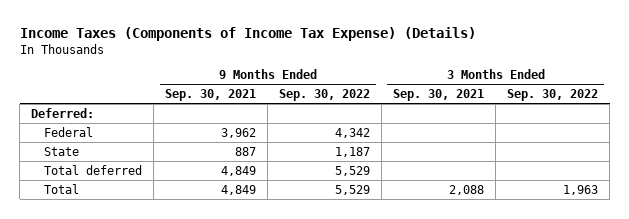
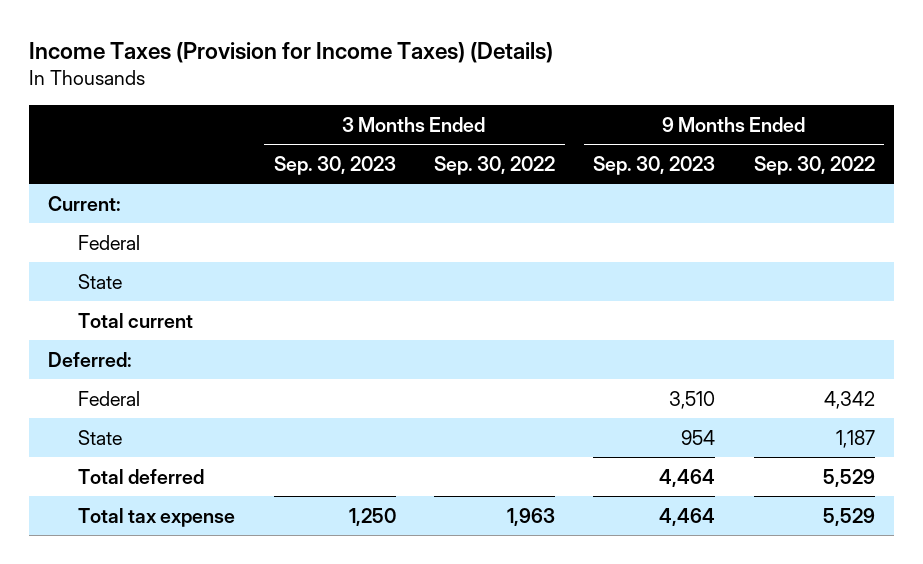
- Income Taxes (Components of Income Tax Expense) (Details)
+ Income Taxes (Provision for Income Taxes) (Details)
- | 9 Months Ended Sep. 30, 2021 | 9 Months Ended Sep. 30, 2022 | 3 Months Ended Sep. 30, 2021 | 3 Months Ended Sep. 30, 2022
+ | 3 Months Ended Sep. 30, 2023 | 3 Months Ended Sep. 30, 2022 | 9 Months Ended Sep. 30, 2023 | 9 Months Ended Sep. 30, 2022
+ Current:
+ Federal
+ State
+ Total current
- Total | 4,849 | 5,529 | 2,088 | 1,963
+ Total tax expense | 1,250 | 1,963 | 4,464 | 5,529

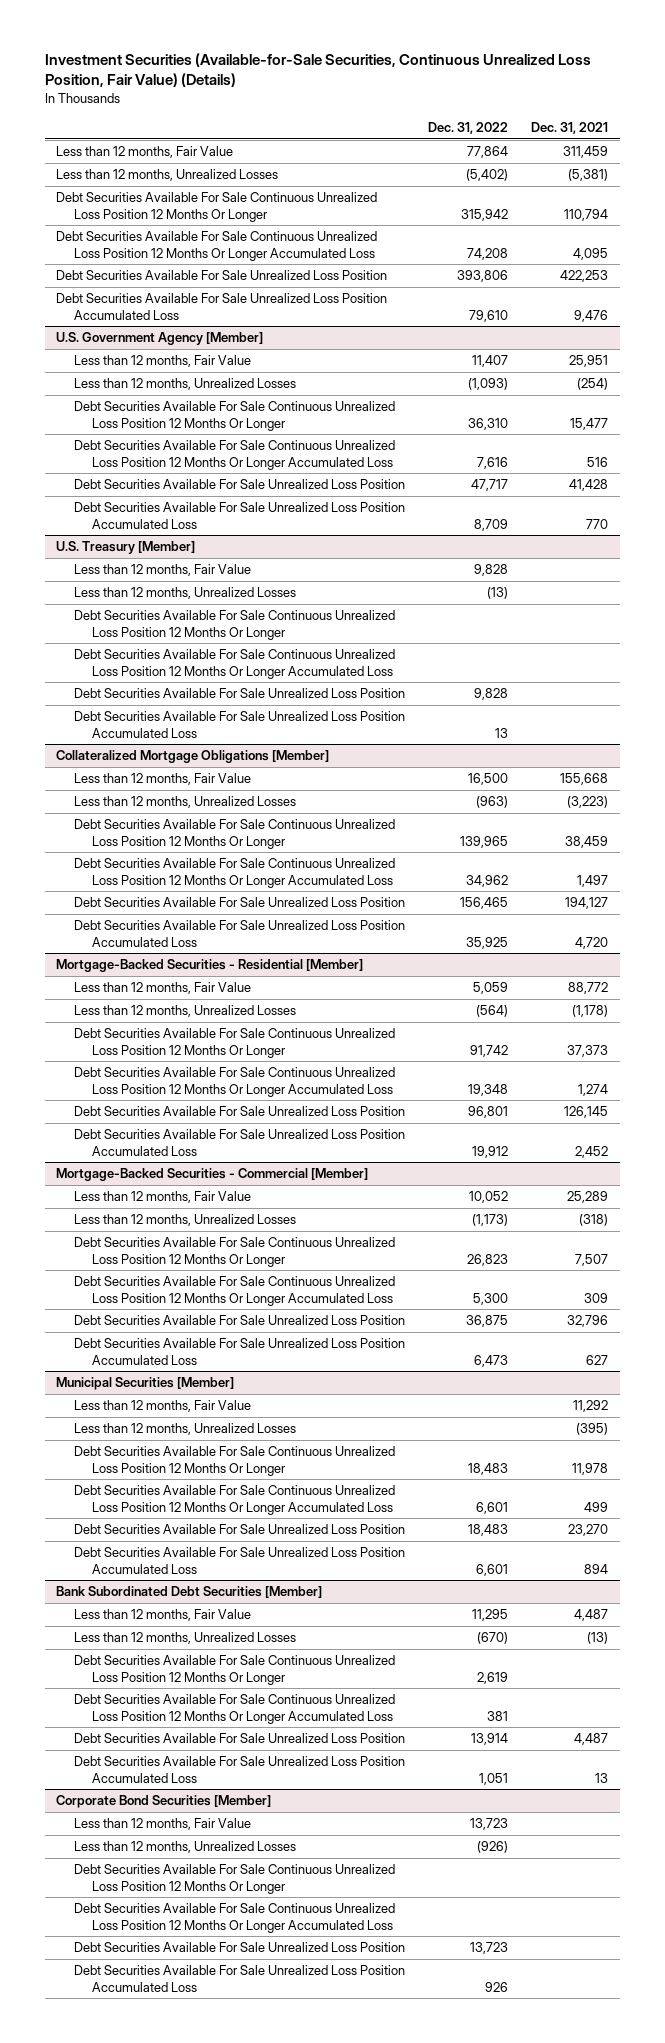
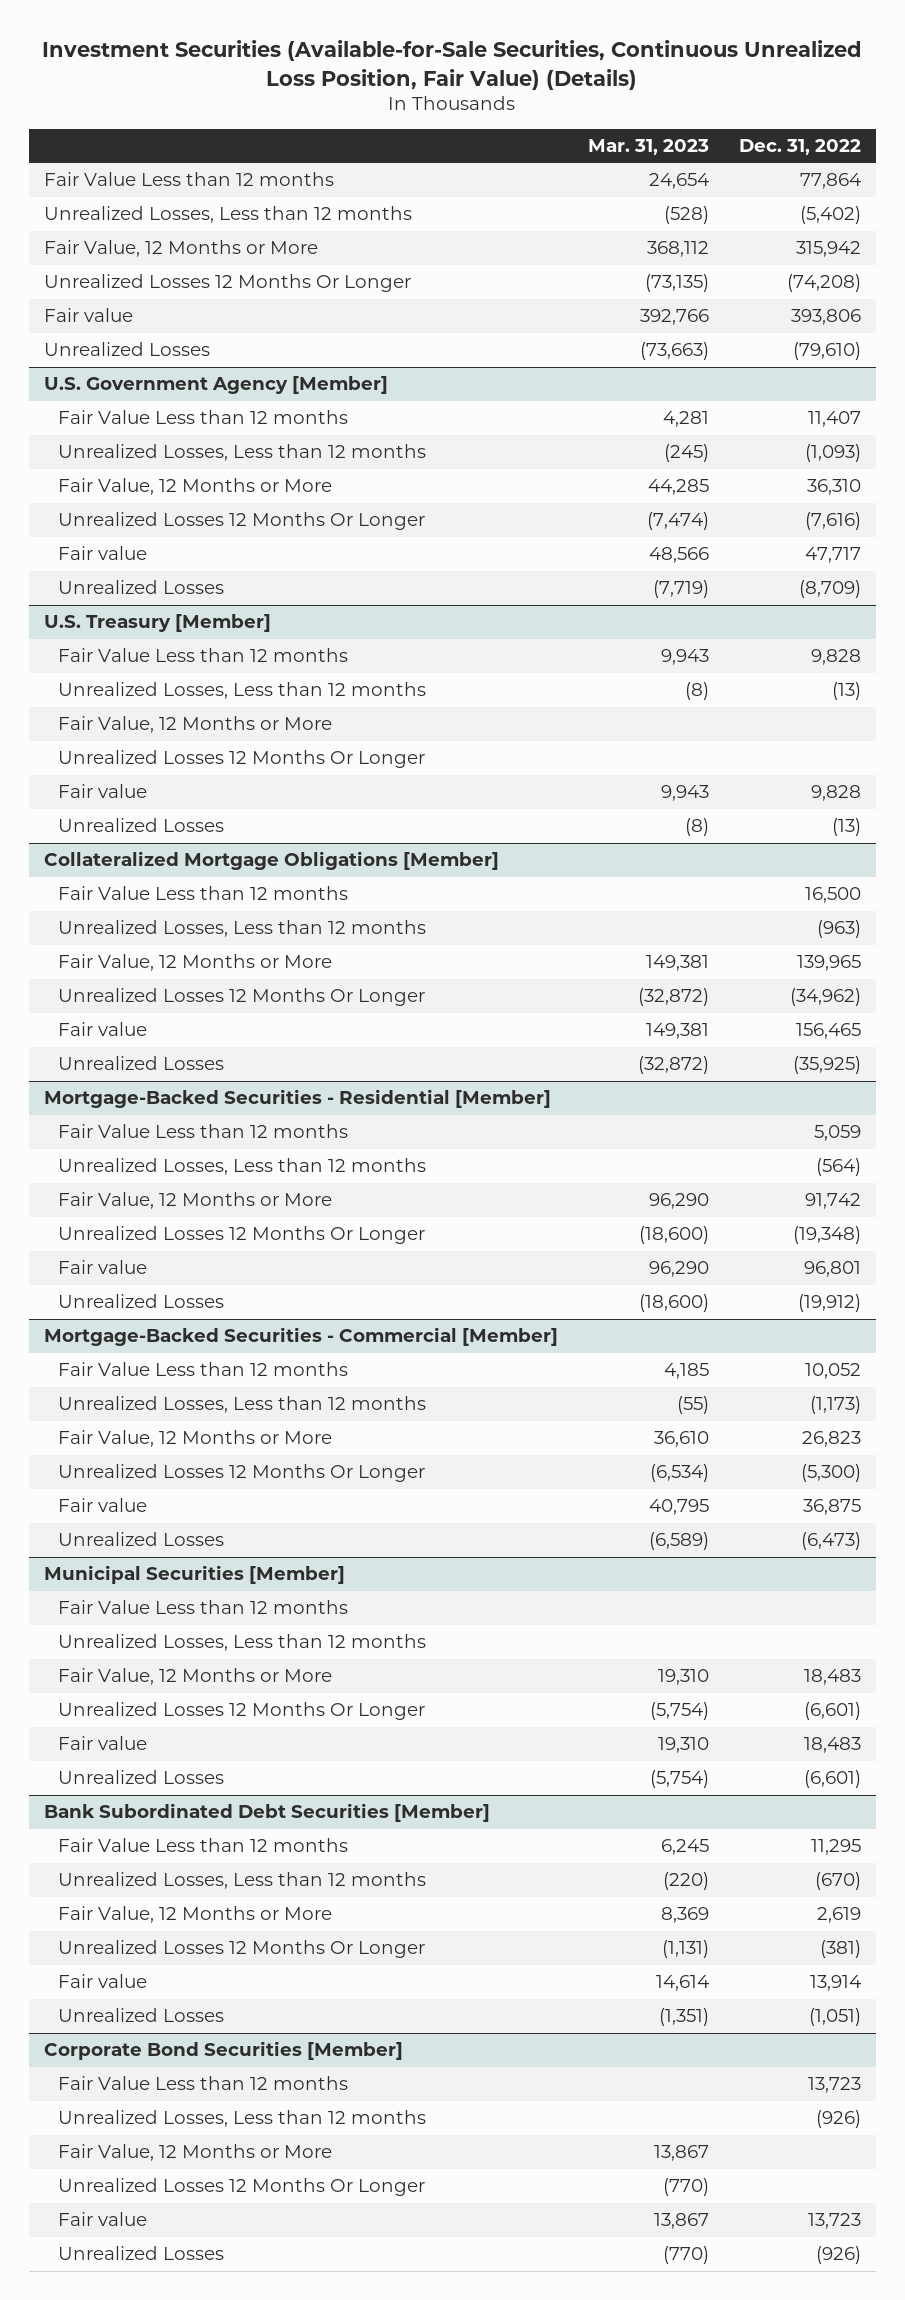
- | Dec. 31, 2022 | Dec. 31, 2021
+ | Mar. 31, 2023 | Dec. 31, 2022
- Less than 12 months, Fair Value | 77,864 | 311,459
- Less than 12 months, Unrealized Losses | (5,402) | (5,381)
- Debt Securities Available For Sale Continuous Unrealized Loss Position 12 Months Or Longer | 315,942 | 110,794
- Debt Securities Available For Sale Continuous Unrealized Loss Position 12 Months Or Longer Accumulated Loss | 74,208 | 4,095
- Debt Securities Available For Sale Unrealized Loss Position | 393,806 | 422,253
- Debt Securities Available For Sale Unrealized Loss Position Accumulated Loss | 79,610 | 9,476
+ Fair Value Less than 12 months | 24,654 | 77,864
+ Unrealized Losses, Less than 12 months | (528) | (5,402)
+ Fair Value, 12 Months or More | 368,112 | 315,942
+ Unrealized Losses 12 Months Or Longer | (73,135) | (74,208)
+ Fair value | 392,766 | 393,806
+ Unrealized Losses | (73,663) | (79,610)
@ U.S. Government Agency [Member]
- Less than 12 months, Fair Value | 11,407 | 25,951
- Less than 12 months, Unrealized Losses | (1,093) | (254)
- Debt Securities Available For Sale Continuous Unrealized Loss Position 12 Months Or Longer | 36,310 | 15,477
- Debt Securities Available For Sale Continuous Unrealized Loss Position 12 Months Or Longer Accumulated Loss | 7,616 | 516
- Debt Securities Available For Sale Unrealized Loss Position | 47,717 | 41,428
- Debt Securities Available For Sale Unrealized Loss Position Accumulated Loss | 8,709 | 770
+ Fair Value Less than 12 months | 4,281 | 11,407
+ Unrealized Losses, Less than 12 months | (245) | (1,093)
+ Fair Value, 12 Months or More | 44,285 | 36,310
+ Unrealized Losses 12 Months Or Longer | (7,474) | (7,616)
+ Fair value | 48,566 | 47,717
+ Unrealized Losses | (7,719) | (8,709)
@ U.S. Treasury [Member]
- Less than 12 months, Fair Value | 9,828 |
- Less than 12 months, Unrealized Losses | (13) |
- Debt Securities Available For Sale Continuous Unrealized Loss Position 12 Months Or Longer
- Debt Securities Available For Sale Continuous Unrealized Loss Position 12 Months Or Longer Accumulated Loss
- Debt Securities Available For Sale Unrealized Loss Position | 9,828 |
- Debt Securities Available For Sale Unrealized Loss Position Accumulated Loss | 13 |
+ Fair Value Less than 12 months | 9,943 | 9,828
+ Unrealized Losses, Less than 12 months | (8) | (13)
+ Fair Value, 12 Months or More
+ Unrealized Losses 12 Months Or Longer
+ Fair value | 9,943 | 9,828
+ Unrealized Losses | (8) | (13)
@ Collateralized Mortgage Obligations [Member]
- Less than 12 months, Fair Value | 16,500 | 155,668
- Less than 12 months, Unrealized Losses | (963) | (3,223)
- Debt Securities Available For Sale Continuous Unrealized Loss Position 12 Months Or Longer | 139,965 | 38,459
- Debt Securities Available For Sale Continuous Unrealized Loss Position 12 Months Or Longer Accumulated Loss | 34,962 | 1,497
- Debt Securities Available For Sale Unrealized Loss Position | 156,465 | 194,127
- Debt Securities Available For Sale Unrealized Loss Position Accumulated Loss | 35,925 | 4,720
+ Fair Value Less than 12 months | | 16,500
+ Unrealized Losses, Less than 12 months | | (963)
+ Fair Value, 12 Months or More | 149,381 | 139,965
+ Unrealized Losses 12 Months Or Longer | (32,872) | (34,962)
+ Fair value | 149,381 | 156,465
+ Unrealized Losses | (32,872) | (35,925)
@ Mortgage-Backed Securities - Residential [Member]
- Less than 12 months, Fair Value | 5,059 | 88,772
- Less than 12 months, Unrealized Losses | (564) | (1,178)
- Debt Securities Available For Sale Continuous Unrealized Loss Position 12 Months Or Longer | 91,742 | 37,373
- Debt Securities Available For Sale Continuous Unrealized Loss Position 12 Months Or Longer Accumulated Loss | 19,348 | 1,274
- Debt Securities Available For Sale Unrealized Loss Position | 96,801 | 126,145
- Debt Securities Available For Sale Unrealized Loss Position Accumulated Loss | 19,912 | 2,452
+ Fair Value Less than 12 months | | 5,059
+ Unrealized Losses, Less than 12 months | | (564)
+ Fair Value, 12 Months or More | 96,290 | 91,742
+ Unrealized Losses 12 Months Or Longer | (18,600) | (19,348)
+ Fair value | 96,290 | 96,801
+ Unrealized Losses | (18,600) | (19,912)
@ Mortgage-Backed Securities - Commercial [Member]
- Less than 12 months, Fair Value | 10,052 | 25,289
- Less than 12 months, Unrealized Losses | (1,173) | (318)
- Debt Securities Available For Sale Continuous Unrealized Loss Position 12 Months Or Longer | 26,823 | 7,507
- Debt Securities Available For Sale Continuous Unrealized Loss Position 12 Months Or Longer Accumulated Loss | 5,300 | 309
- Debt Securities Available For Sale Unrealized Loss Position | 36,875 | 32,796
- Debt Securities Available For Sale Unrealized Loss Position Accumulated Loss | 6,473 | 627
+ Fair Value Less than 12 months | 4,185 | 10,052
+ Unrealized Losses, Less than 12 months | (55) | (1,173)
+ Fair Value, 12 Months or More | 36,610 | 26,823
+ Unrealized Losses 12 Months Or Longer | (6,534) | (5,300)
+ Fair value | 40,795 | 36,875
+ Unrealized Losses | (6,589) | (6,473)
@ Municipal Securities [Member]
- Less than 12 months, Fair Value | | 11,292
- Less than 12 months, Unrealized Losses | | (395)
- Debt Securities Available For Sale Continuous Unrealized Loss Position 12 Months Or Longer | 18,483 | 11,978
- Debt Securities Available For Sale Continuous Unrealized Loss Position 12 Months Or Longer Accumulated Loss | 6,601 | 499
- Debt Securities Available For Sale Unrealized Loss Position | 18,483 | 23,270
- Debt Securities Available For Sale Unrealized Loss Position Accumulated Loss | 6,601 | 894
+ Fair Value Less than 12 months
+ Unrealized Losses, Less than 12 months
+ Fair Value, 12 Months or More | 19,310 | 18,483
+ Unrealized Losses 12 Months Or Longer | (5,754) | (6,601)
+ Fair value | 19,310 | 18,483
+ Unrealized Losses | (5,754) | (6,601)
@ Bank Subordinated Debt Securities [Member]
- Less than 12 months, Fair Value | 11,295 | 4,487
- Less than 12 months, Unrealized Losses | (670) | (13)
- Debt Securities Available For Sale Continuous Unrealized Loss Position 12 Months Or Longer | 2,619 |
- Debt Securities Available For Sale Continuous Unrealized Loss Position 12 Months Or Longer Accumulated Loss | 381 |
- Debt Securities Available For Sale Unrealized Loss Position | 13,914 | 4,487
- Debt Securities Available For Sale Unrealized Loss Position Accumulated Loss | 1,051 | 13
+ Fair Value Less than 12 months | 6,245 | 11,295
+ Unrealized Losses, Less than 12 months | (220) | (670)
+ Fair Value, 12 Months or More | 8,369 | 2,619
+ Unrealized Losses 12 Months Or Longer | (1,131) | (381)
+ Fair value | 14,614 | 13,914
+ Unrealized Losses | (1,351) | (1,051)
@ Corporate Bond Securities [Member]
- Less than 12 months, Fair Value | 13,723 |
- Less than 12 months, Unrealized Losses | (926) |
- Debt Securities Available For Sale Continuous Unrealized Loss Position 12 Months Or Longer
- Debt Securities Available For Sale Continuous Unrealized Loss Position 12 Months Or Longer Accumulated Loss
- Debt Securities Available For Sale Unrealized Loss Position | 13,723 |
- Debt Securities Available For Sale Unrealized Loss Position Accumulated Loss | 926 |
+ Fair Value Less than 12 months | | 13,723
+ Unrealized Losses, Less than 12 months | | (926)
+ Fair Value, 12 Months or More | 13,867 |
+ Unrealized Losses 12 Months Or Longer | (770) |
+ Fair value | 13,867 | 13,723
+ Unrealized Losses | (770) | (926)

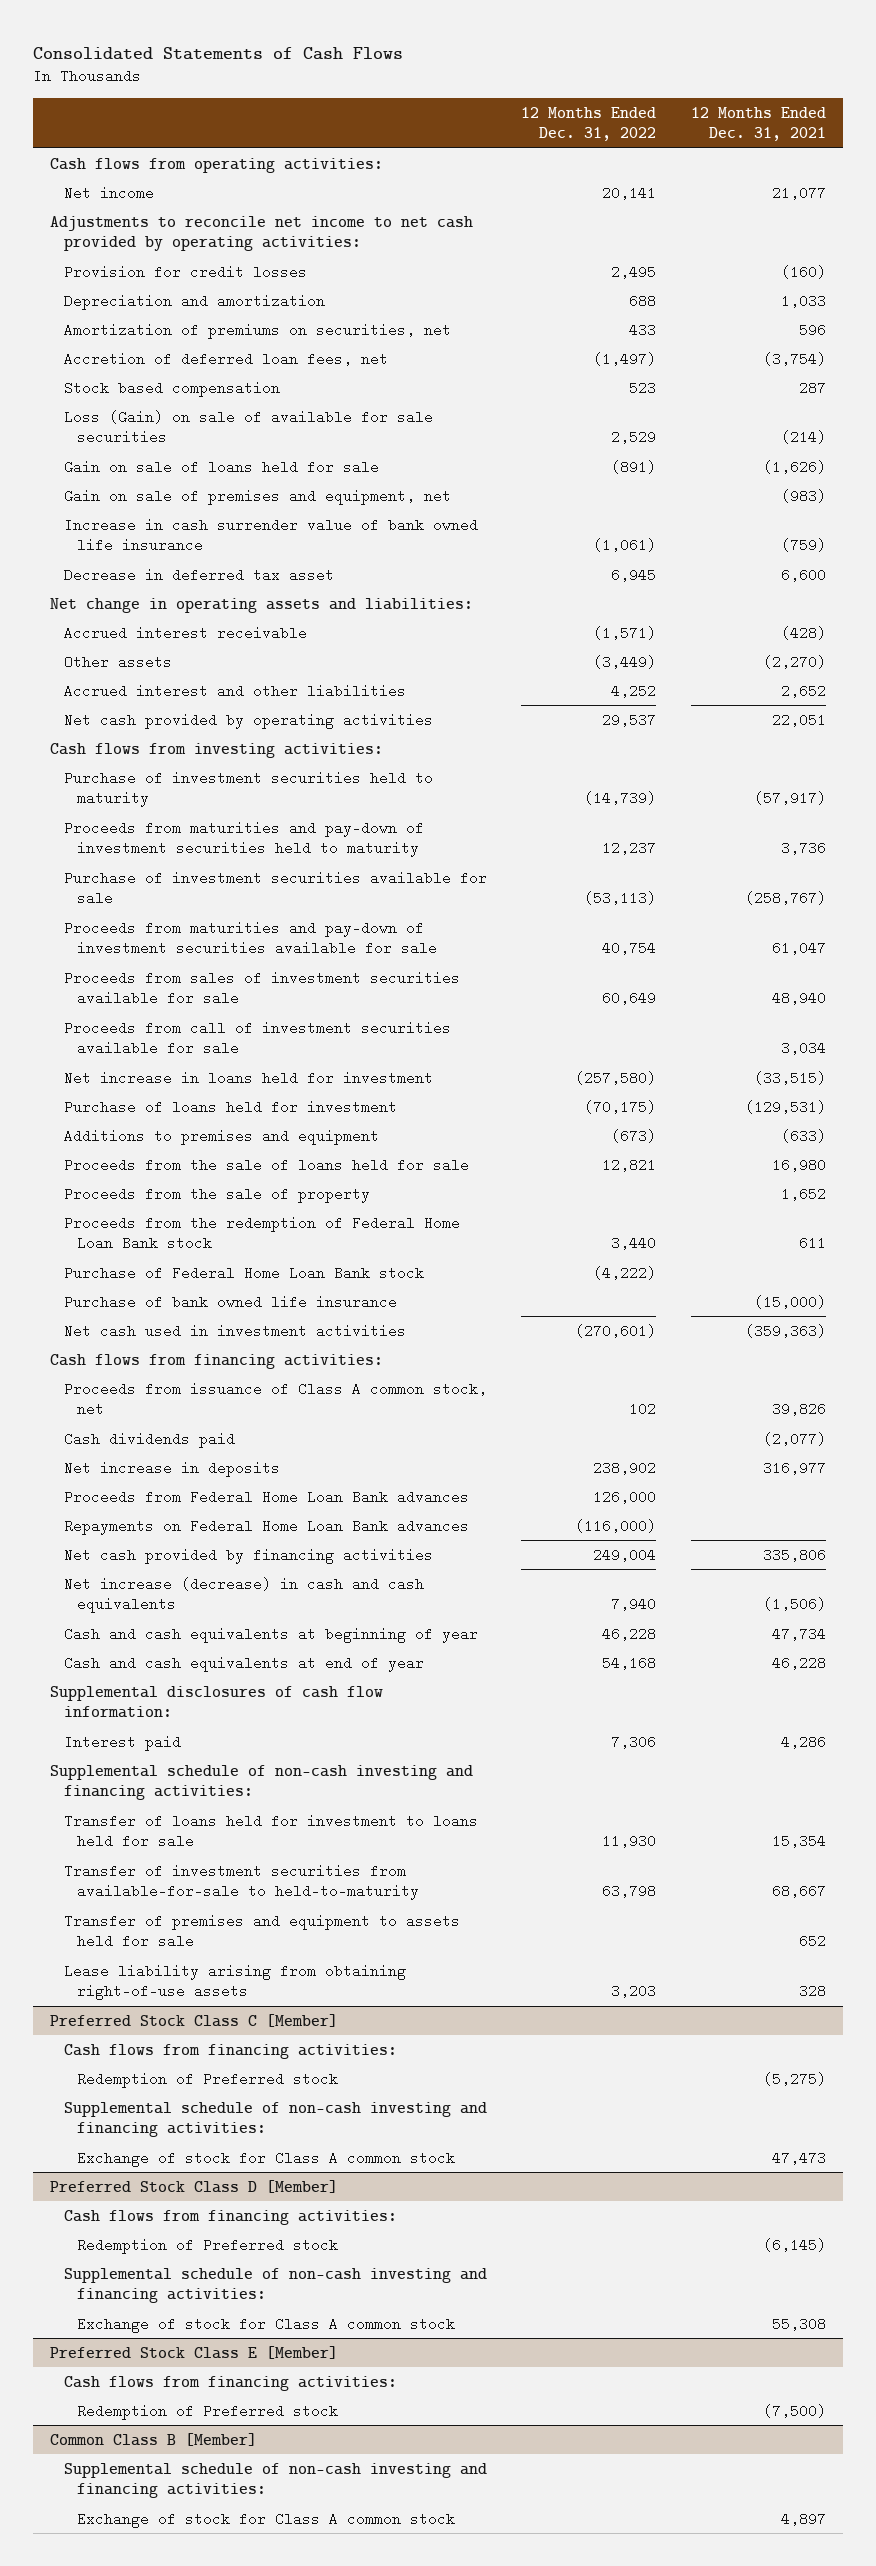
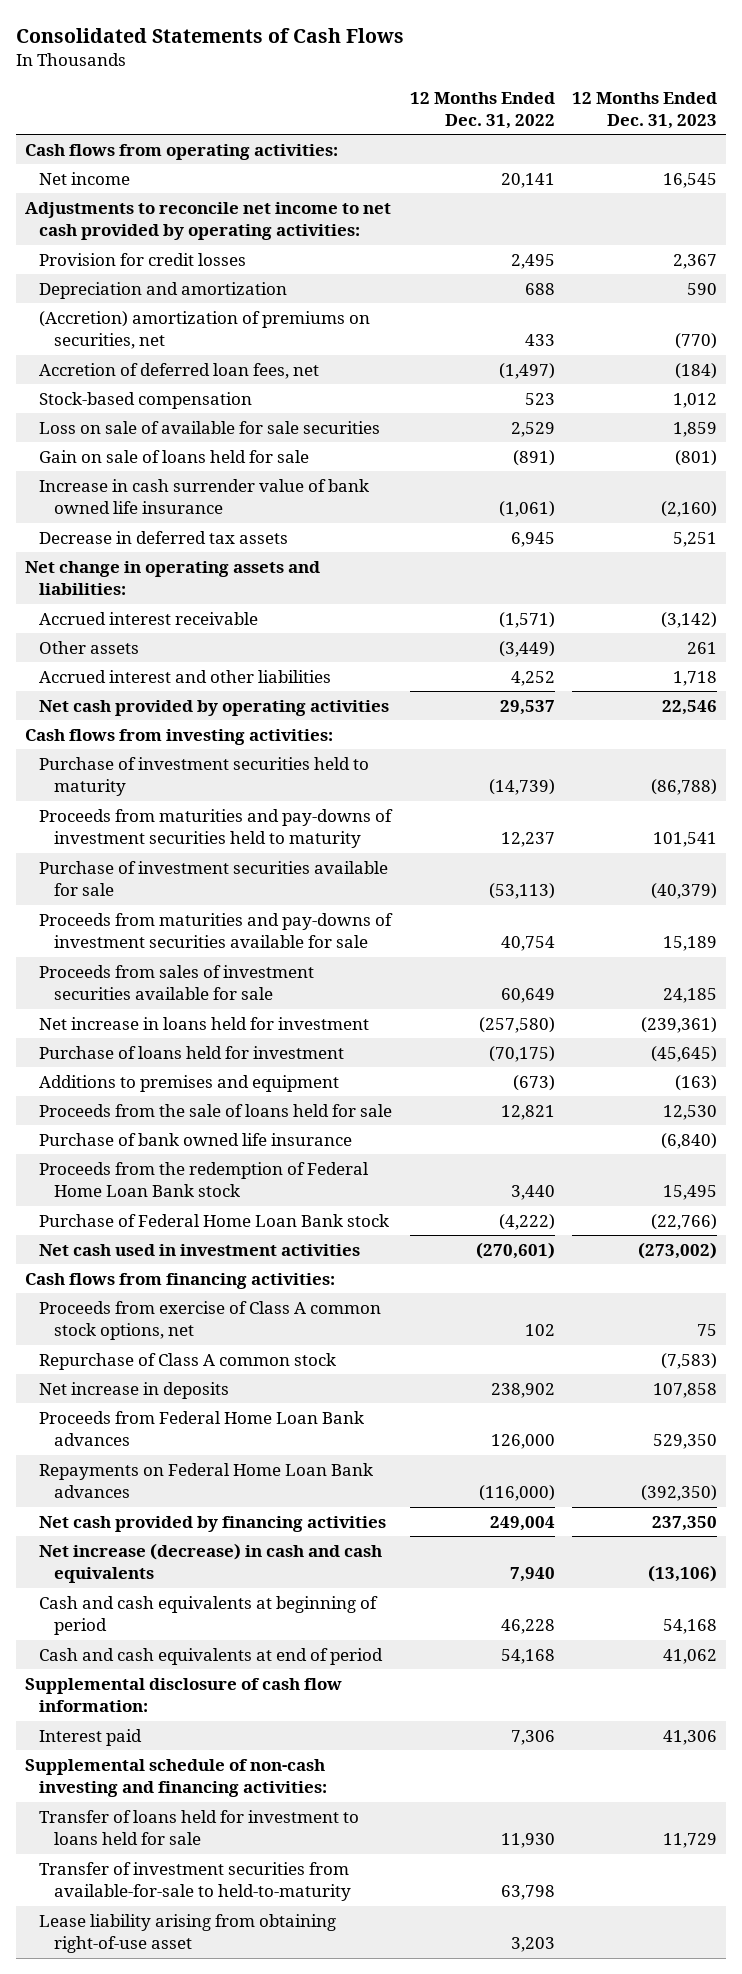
- | 12 Months Ended Dec. 31, 2022 | 12 Months Ended Dec. 31, 2021
+ | 12 Months Ended Dec. 31, 2022 | 12 Months Ended Dec. 31, 2023
- Amortization of premiums on securities, net | 433 | 596
+ (Accretion) amortization of premiums on securities, net | 433 | (770)
- Stock based compensation | 523 | 287
- Loss (Gain) on sale of available for sale securities | 2,529 | (214)
+ Stock-based compensation | 523 | 1,012
+ Loss on sale of available for sale securities | 2,529 | 1,859
- Gain on sale of premises and equipment, net | | (983)
- Decrease in deferred tax asset | 6,945 | 6,600
+ Decrease in deferred tax assets | 6,945 | 5,251
- Proceeds from maturities and pay-down of investment securities held to maturity | 12,237 | 3,736
+ Proceeds from maturities and pay-downs of investment securities held to maturity | 12,237 | 101,541
- Proceeds from maturities and pay-down of investment securities available for sale | 40,754 | 61,047
+ Proceeds from maturities and pay-downs of investment securities available for sale | 40,754 | 15,189
- Proceeds from call of investment securities available for sale | | 3,034
- Proceeds from the sale of property | | 1,652
moved up: Purchase of bank owned life insurance | | (6,840)
- Proceeds from issuance of Class A common stock, net | 102 | 39,826
- Cash dividends paid | | (2,077)
+ Proceeds from exercise of Class A common stock options, net | 102 | 75
+ Repurchase of Class A common stock | | (7,583)
- Cash and cash equivalents at beginning of year | 46,228 | 47,734
- Cash and cash equivalents at end of year | 54,168 | 46,228
- Supplemental disclosures of cash flow information:
+ Cash and cash equivalents at beginning of period | 46,228 | 54,168
+ Cash and cash equivalents at end of period | 54,168 | 41,062
+ Supplemental disclosure of cash flow information:
- Transfer of premises and equipment to assets held for sale | | 652
- Lease liability arising from obtaining right-of-use assets | 3,203 | 328
- Preferred Stock Class C [Member]
- Cash flows from financing activities:
- Redemption of Preferred stock | | (5,275)
- Supplemental schedule of non-cash investing and financing activities:
- Exchange of stock for Class A common stock | | 47,473
- Preferred Stock Class D [Member]
- Cash flows from financing activities:
- Redemption of Preferred stock | | (6,145)
- Supplemental schedule of non-cash investing and financing activities:
- Exchange of stock for Class A common stock | | 55,308
- Preferred Stock Class E [Member]
- Cash flows from financing activities:
- Redemption of Preferred stock | | (7,500)
- Common Class B [Member]
- Supplemental schedule of non-cash investing and financing activities:
- Exchange of stock for Class A common stock | | 4,897
+ Lease liability arising from obtaining right-of-use asset | 3,203 |

